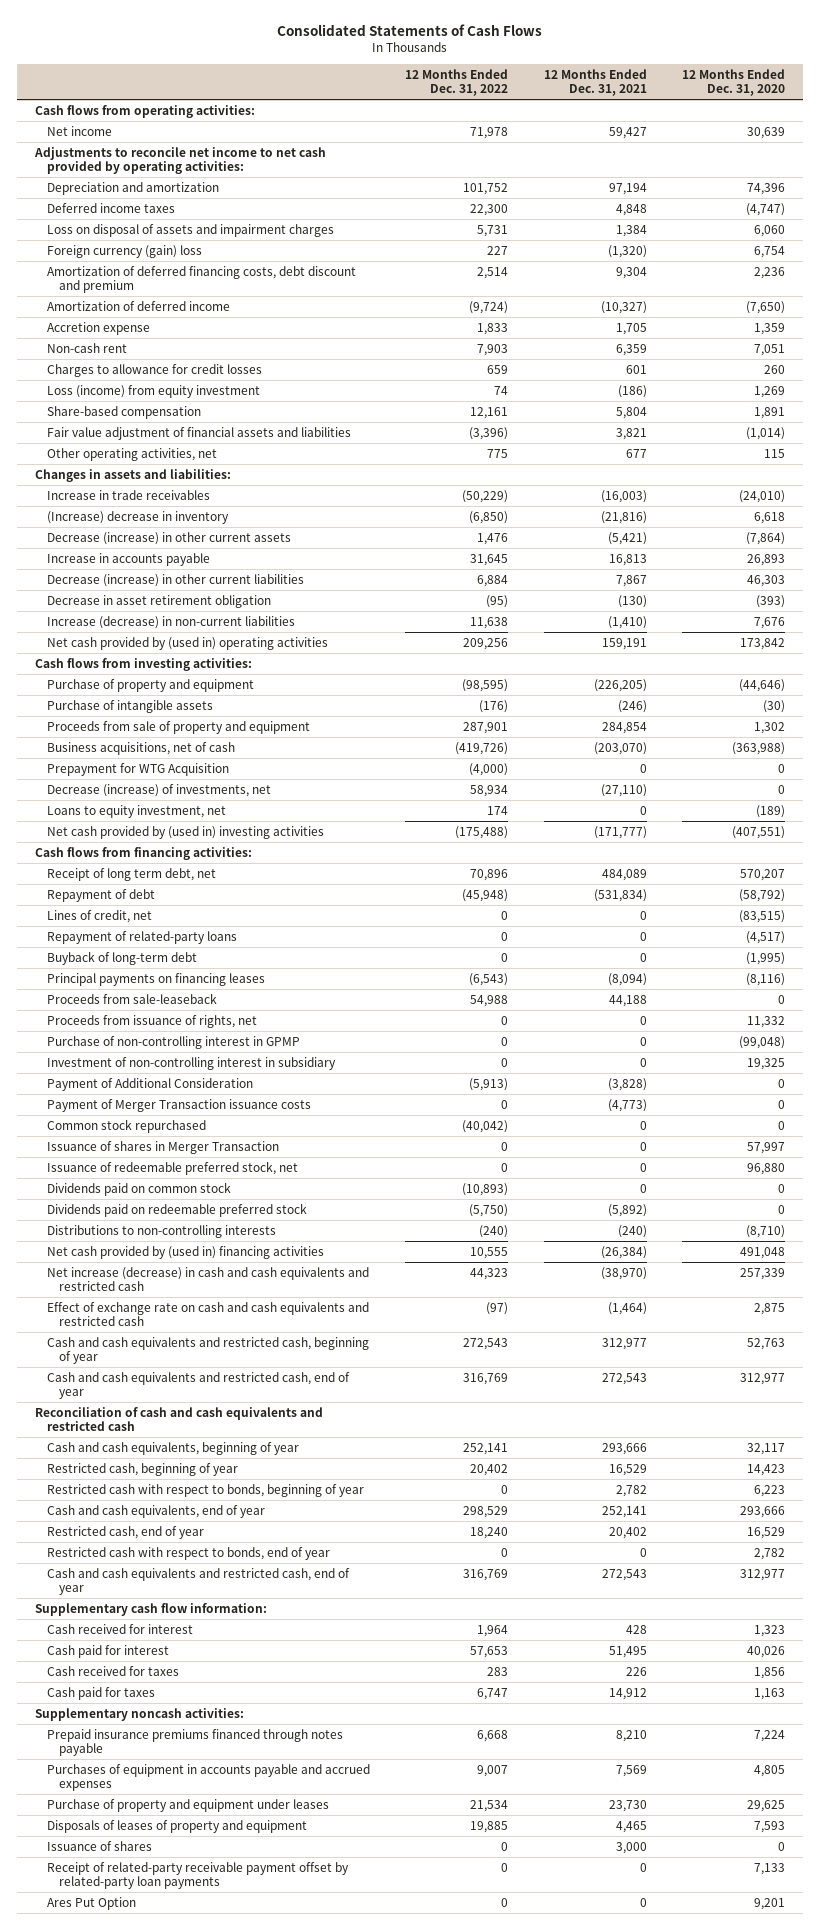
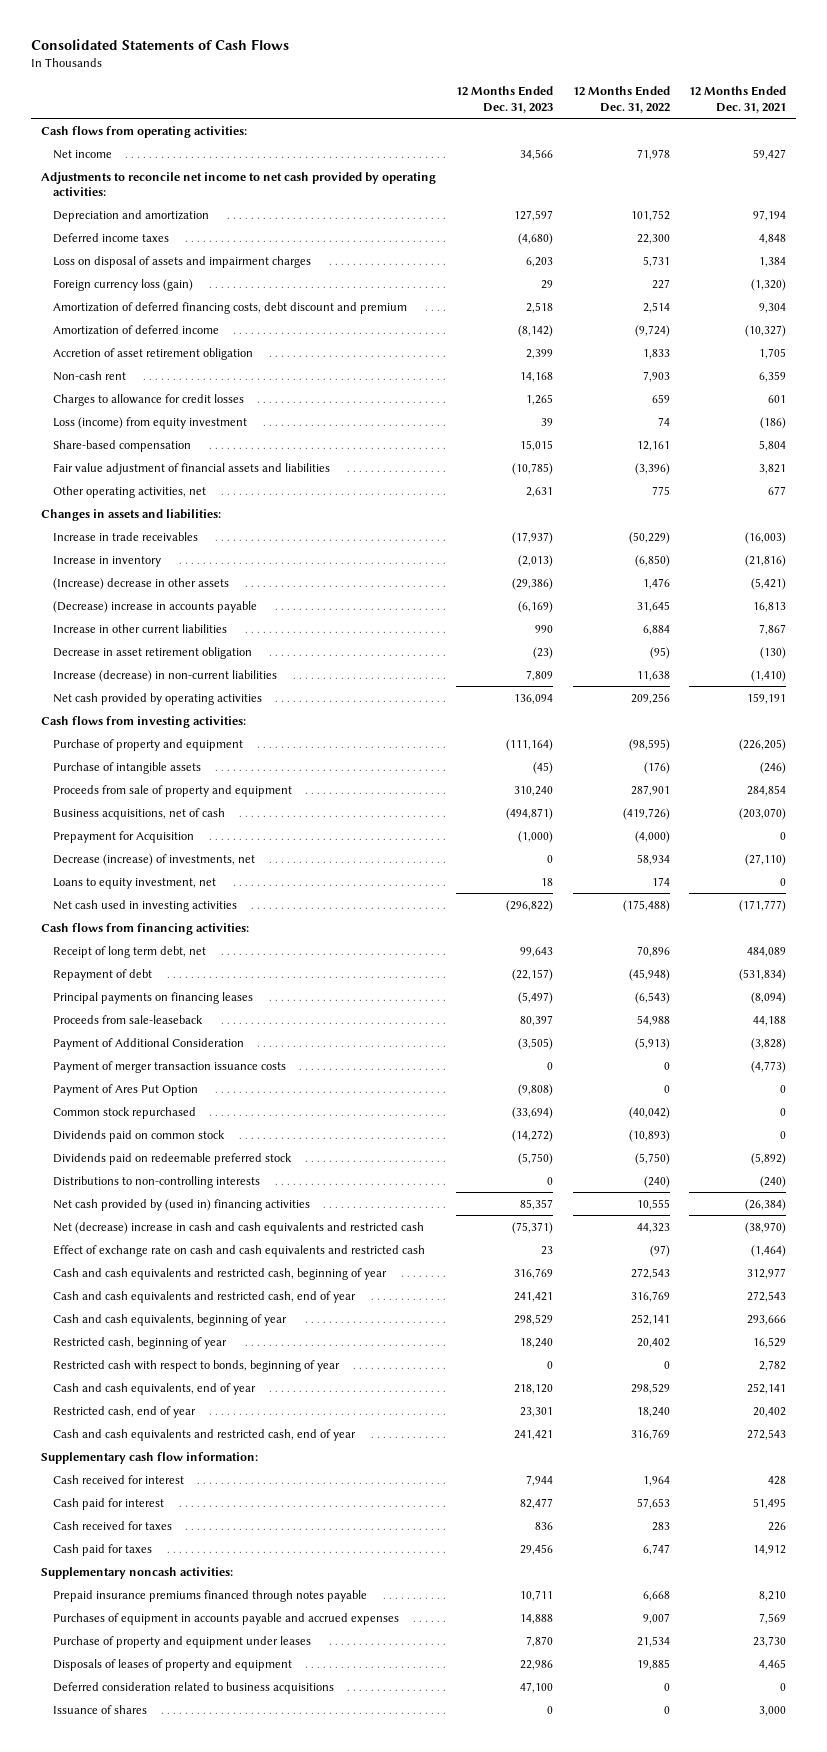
- | 12 Months Ended Dec. 31, 2022 | 12 Months Ended Dec. 31, 2021 | 12 Months Ended Dec. 31, 2020
+ | 12 Months Ended Dec. 31, 2023 | 12 Months Ended Dec. 31, 2022 | 12 Months Ended Dec. 31, 2021
- Foreign currency (gain) loss | 227 | (1,320) | 6,754
+ Foreign currency loss (gain) | 29 | 227 | (1,320)
- Accretion expense | 1,833 | 1,705 | 1,359
+ Accretion of asset retirement obligation | 2,399 | 1,833 | 1,705
- (Increase) decrease in inventory | (6,850) | (21,816) | 6,618
- Decrease (increase) in other current assets | 1,476 | (5,421) | (7,864)
- Increase in accounts payable | 31,645 | 16,813 | 26,893
- Decrease (increase) in other current liabilities | 6,884 | 7,867 | 46,303
+ Increase in inventory | (2,013) | (6,850) | (21,816)
+ (Increase) decrease in other assets | (29,386) | 1,476 | (5,421)
+ (Decrease) increase in accounts payable | (6,169) | 31,645 | 16,813
+ Increase in other current liabilities | 990 | 6,884 | 7,867
- Net cash provided by (used in) operating activities | 209,256 | 159,191 | 173,842
+ Net cash provided by operating activities | 136,094 | 209,256 | 159,191
- Prepayment for WTG Acquisition | (4,000) | 0 | 0
+ Prepayment for Acquisition | (1,000) | (4,000) | 0
- Net cash provided by (used in) investing activities | (175,488) | (171,777) | (407,551)
+ Net cash used in investing activities | (296,822) | (175,488) | (171,777)
- Lines of credit, net | 0 | 0 | (83,515)
- Repayment of related-party loans | 0 | 0 | (4,517)
- Buyback of long-term debt | 0 | 0 | (1,995)
- Proceeds from issuance of rights, net | 0 | 0 | 11,332
- Purchase of non-controlling interest in GPMP | 0 | 0 | (99,048)
- Investment of non-controlling interest in subsidiary | 0 | 0 | 19,325
- Payment of Merger Transaction issuance costs | 0 | (4,773) | 0
+ Payment of merger transaction issuance costs | 0 | 0 | (4,773)
+ Payment of Ares Put Option | (9,808) | 0 | 0
- Issuance of shares in Merger Transaction | 0 | 0 | 57,997
- Issuance of redeemable preferred stock, net | 0 | 0 | 96,880
- Net increase (decrease) in cash and cash equivalents and restricted cash | 44,323 | (38,970) | 257,339
+ Net (decrease) increase in cash and cash equivalents and restricted cash | (75,371) | 44,323 | (38,970)
- Reconciliation of cash and cash equivalents and restricted cash
- Restricted cash with respect to bonds, end of year | 0 | 0 | 2,782
+ Deferred consideration related to business acquisitions | 47,100 | 0 | 0
- Receipt of related-party receivable payment offset by related-party loan payments | 0 | 0 | 7,133
- Ares Put Option | 0 | 0 | 9,201

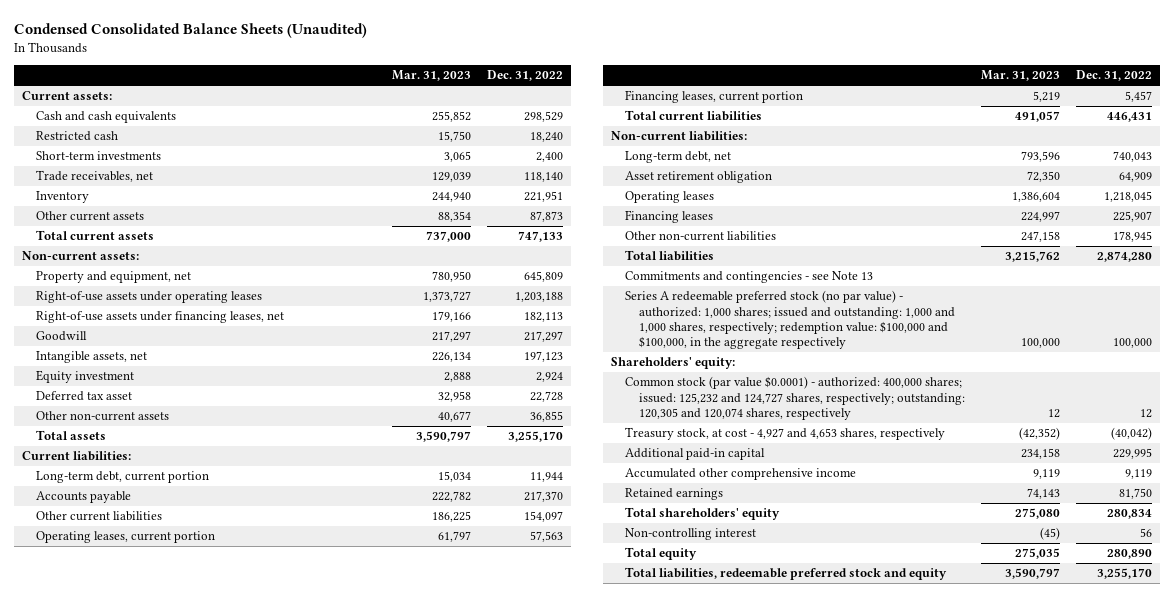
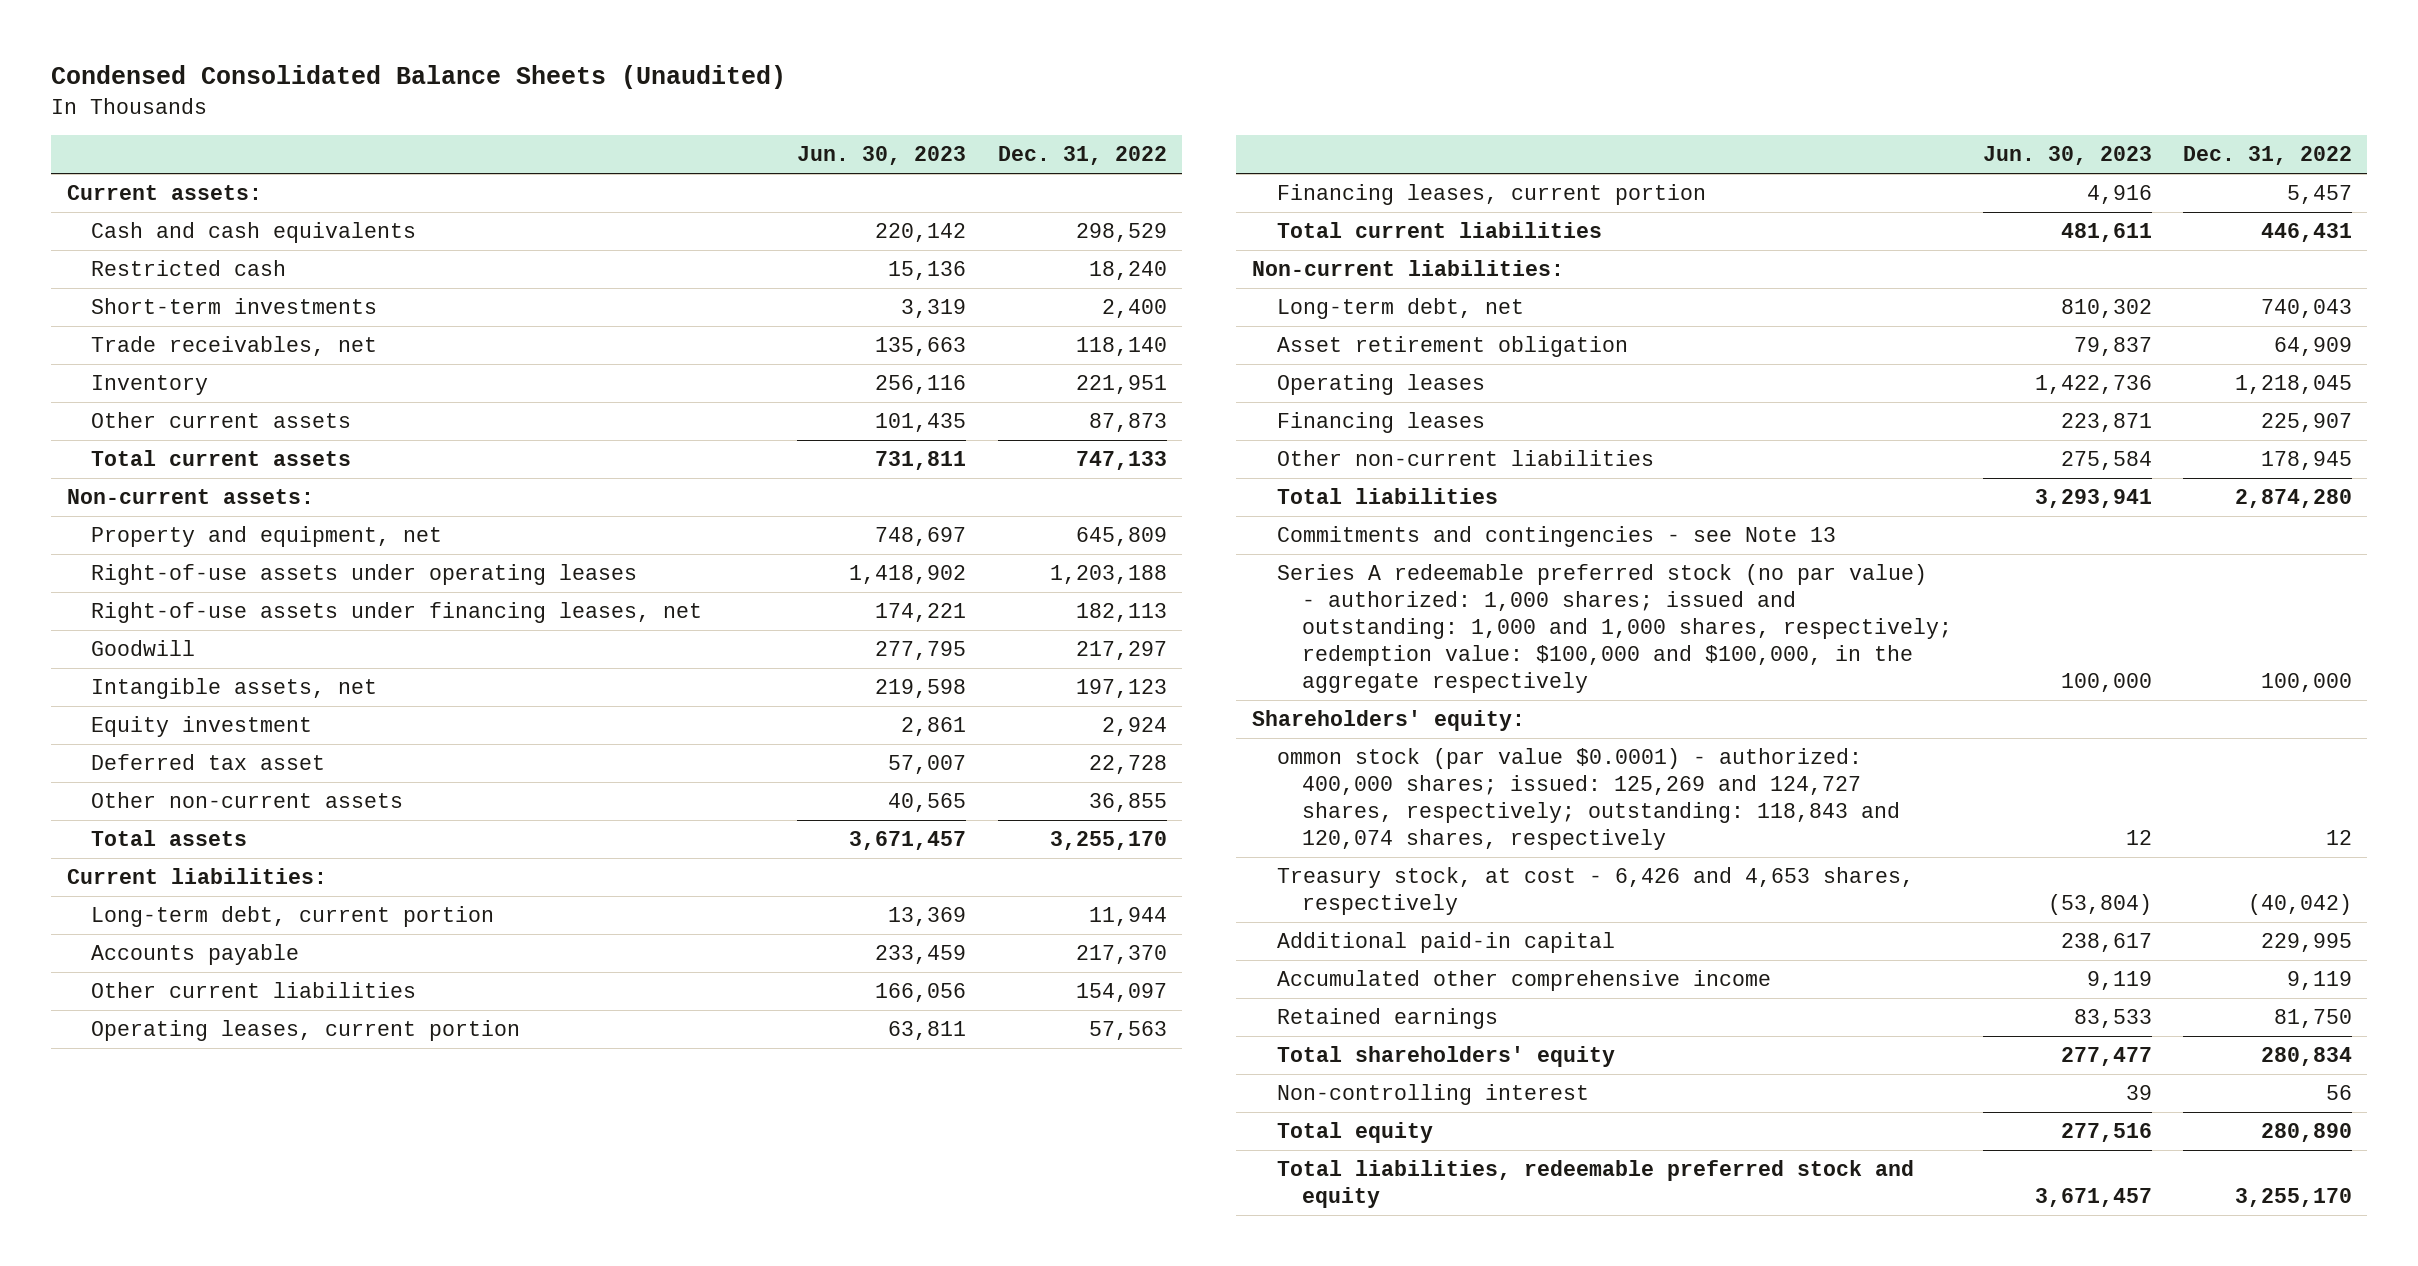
- | Mar. 31, 2023 | Dec. 31, 2022
+ | Jun. 30, 2023 | Dec. 31, 2022
- Common stock (par value $0.0001) - authorized: 400,000 shares; issued: 125,232 and 124,727 shares, respectively; outstanding: 120,305 and 120,074 shares, respectively | 12 | 12
- Treasury stock, at cost - 4,927 and 4,653 shares, respectively | (42,352) | (40,042)
+ ommon stock (par value $0.0001) - authorized: 400,000 shares; issued: 125,269 and 124,727 shares, respectively; outstanding: 118,843 and 120,074 shares, respectively | 12 | 12
+ Treasury stock, at cost - 6,426 and 4,653 shares, respectively | (53,804) | (40,042)

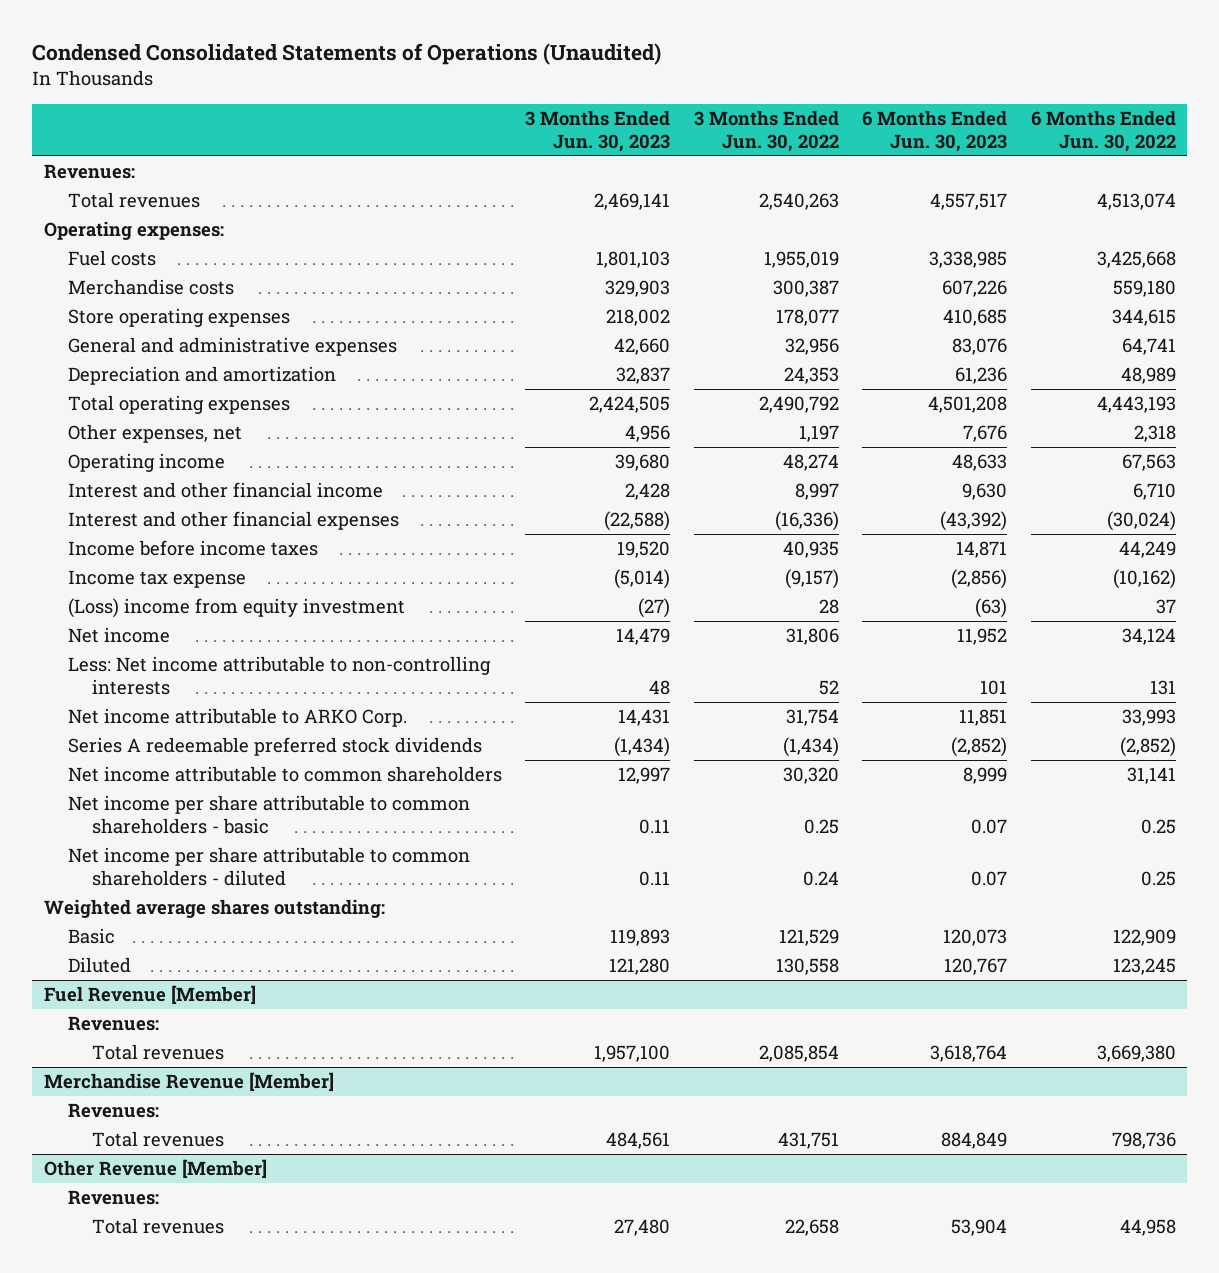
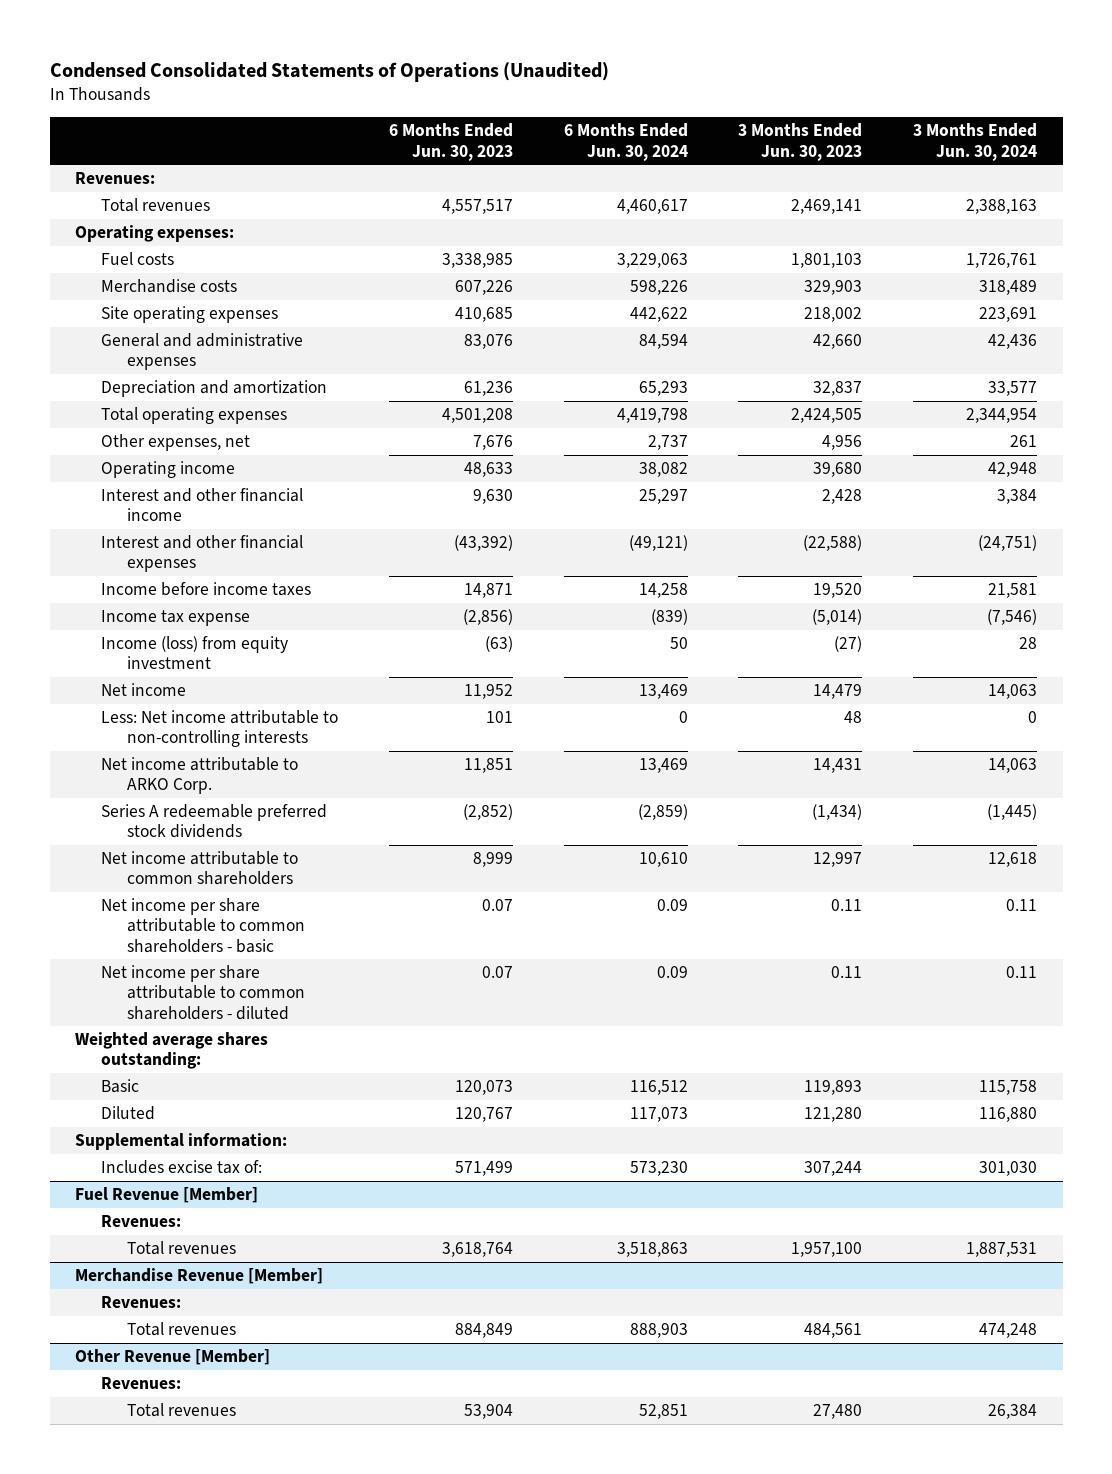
- | 3 Months Ended Jun. 30, 2023 | 3 Months Ended Jun. 30, 2022 | 6 Months Ended Jun. 30, 2023 | 6 Months Ended Jun. 30, 2022
+ | 6 Months Ended Jun. 30, 2023 | 6 Months Ended Jun. 30, 2024 | 3 Months Ended Jun. 30, 2023 | 3 Months Ended Jun. 30, 2024
- Store operating expenses | 218,002 | 178,077 | 410,685 | 344,615
+ Site operating expenses | 410,685 | 442,622 | 218,002 | 223,691
- (Loss) income from equity investment | (27) | 28 | (63) | 37
+ Income (loss) from equity investment | (63) | 50 | (27) | 28
+ Supplemental information:
+ Includes excise tax of: | 571,499 | 573,230 | 307,244 | 301,030

